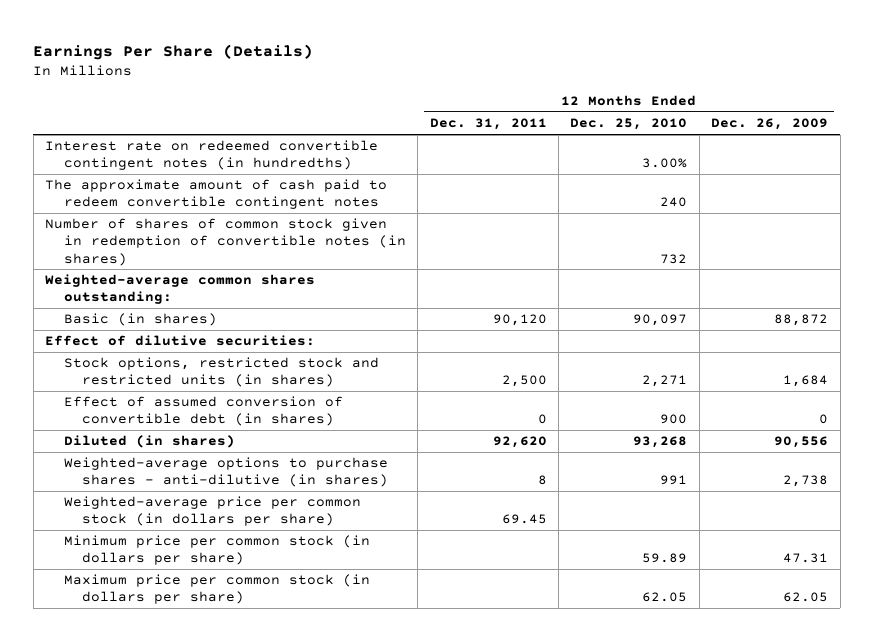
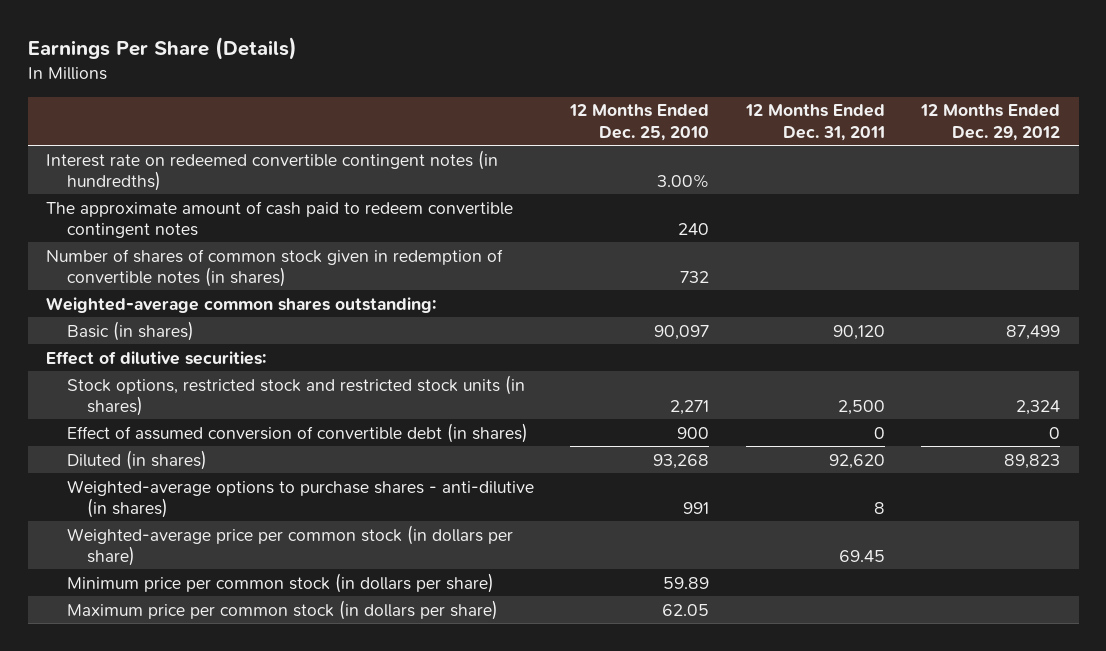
- | 12 Months Ended Dec. 31, 2011 | 12 Months Ended Dec. 25, 2010 | 12 Months Ended Dec. 26, 2009
+ | 12 Months Ended Dec. 25, 2010 | 12 Months Ended Dec. 31, 2011 | 12 Months Ended Dec. 29, 2012
- Stock options, restricted stock and restricted units (in shares) | 2,500 | 2,271 | 1,684
+ Stock options, restricted stock and restricted stock units (in shares) | 2,271 | 2,500 | 2,324

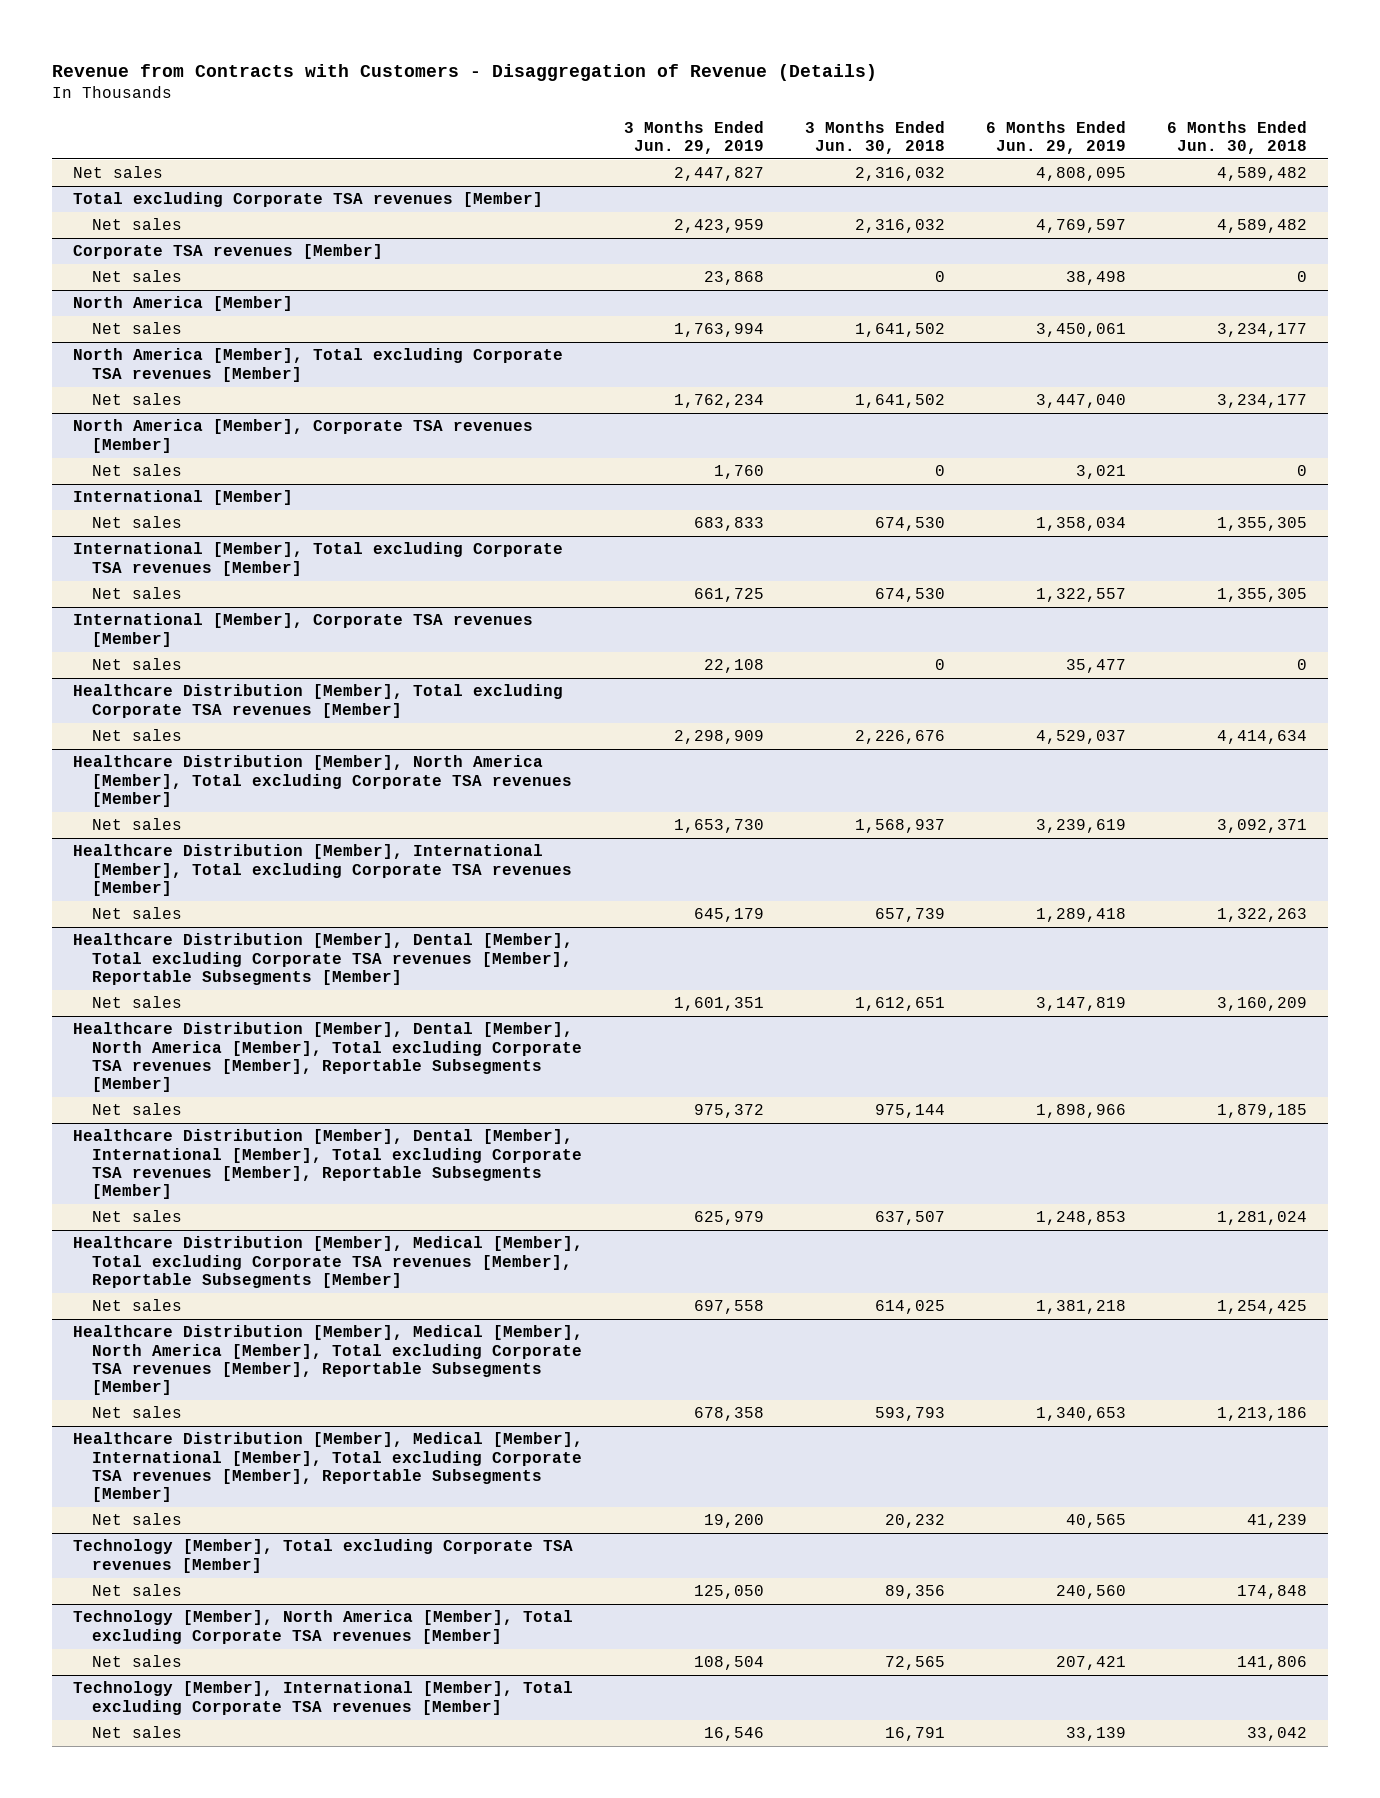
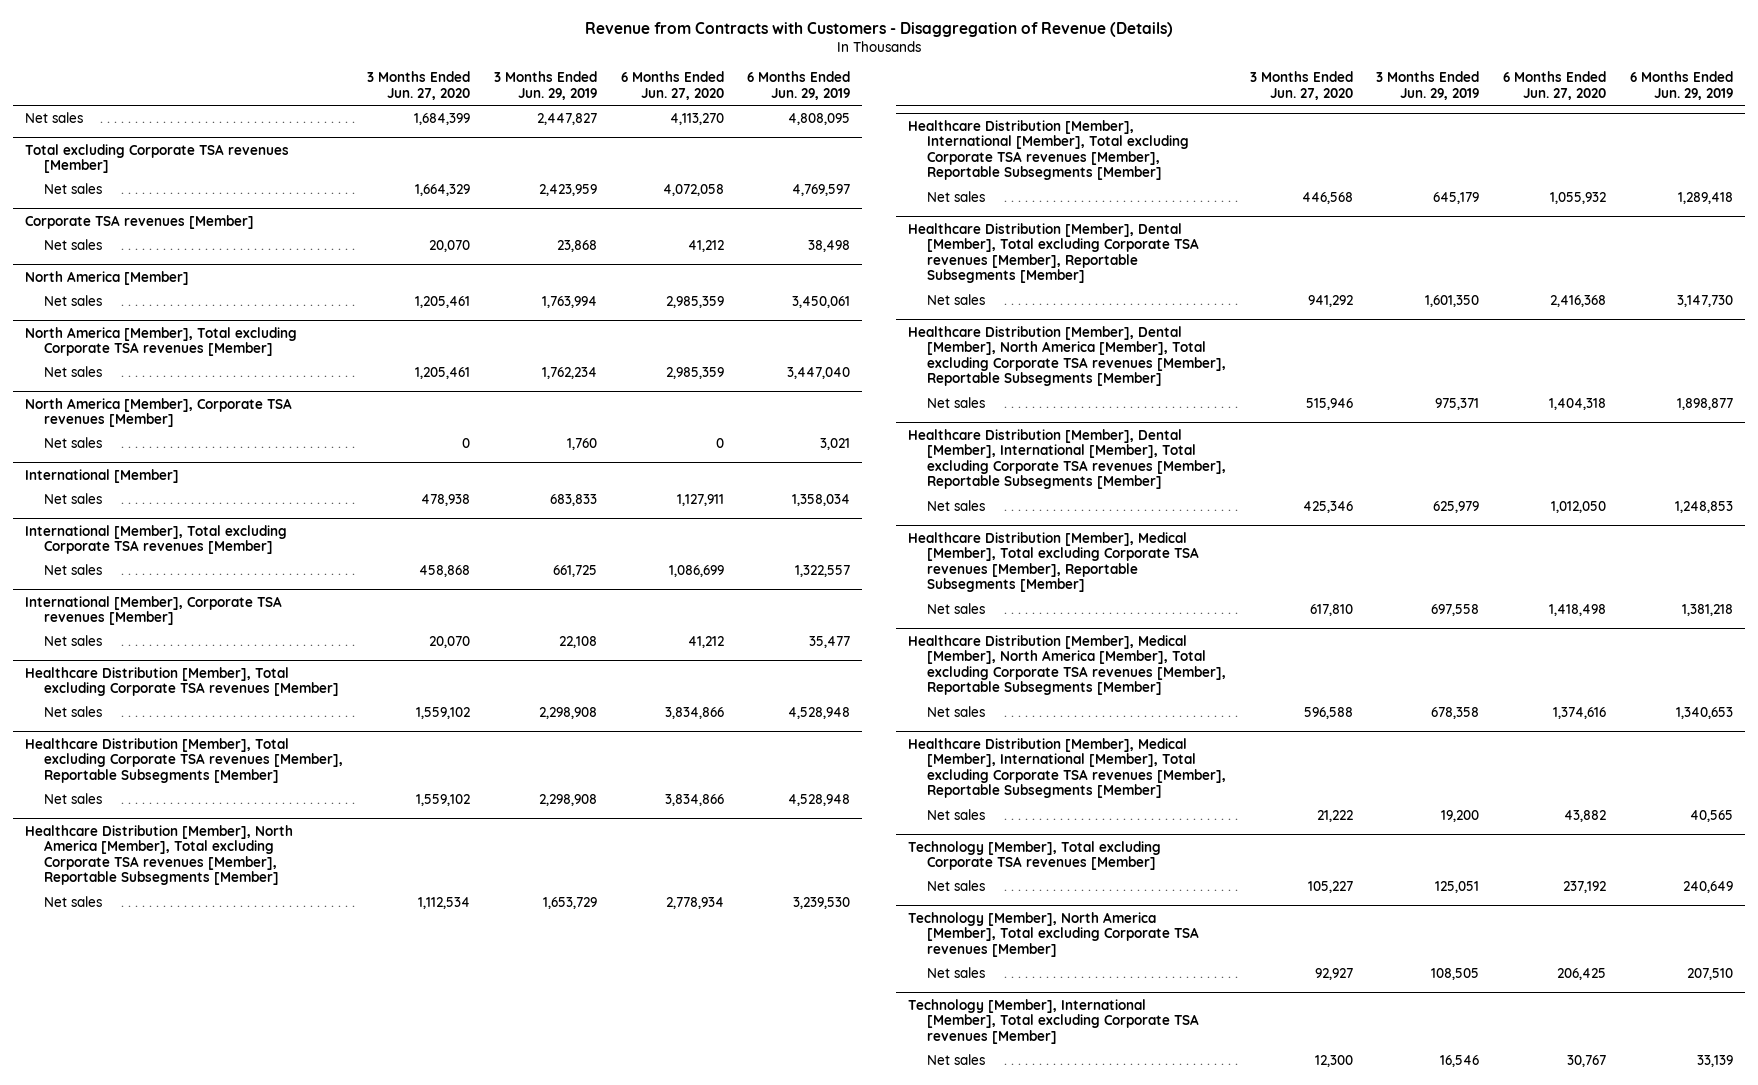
- | 3 Months Ended Jun. 29, 2019 | 3 Months Ended Jun. 30, 2018 | 6 Months Ended Jun. 29, 2019 | 6 Months Ended Jun. 30, 2018
+ | 3 Months Ended Jun. 27, 2020 | 3 Months Ended Jun. 29, 2019 | 6 Months Ended Jun. 27, 2020 | 6 Months Ended Jun. 29, 2019
@ Healthcare Distribution [Member], Total excluding Corporate TSA revenues [Member]
- Net sales | 2,298,909 | 2,226,676 | 4,529,037 | 4,414,634
- Healthcare Distribution [Member], North America [Member], Total excluding Corporate TSA revenues [Member]
- Net sales | 1,653,730 | 1,568,937 | 3,239,619 | 3,092,371
- Healthcare Distribution [Member], International [Member], Total excluding Corporate TSA revenues [Member]
@ Healthcare Distribution [Member], Total excluding Corporate TSA revenues [Member]
+ Net sales | 1,559,102 | 2,298,908 | 3,834,866 | 4,528,948
+ Healthcare Distribution [Member], Total excluding Corporate TSA revenues [Member], Reportable Subsegments [Member]
+ Net sales | 1,559,102 | 2,298,908 | 3,834,866 | 4,528,948
+ Healthcare Distribution [Member], North America [Member], Total excluding Corporate TSA revenues [Member], Reportable Subsegments [Member]
+ Net sales | 1,112,534 | 1,653,729 | 2,778,934 | 3,239,530
+ Healthcare Distribution [Member], International [Member], Total excluding Corporate TSA revenues [Member], Reportable Subsegments [Member]
@ Healthcare Distribution [Member], Dental [Member], Total excluding Corporate TSA revenues [Member], Reportable Subsegments [Member]
- Net sales | 1,601,351 | 1,612,651 | 3,147,819 | 3,160,209
+ Net sales | 941,292 | 1,601,350 | 2,416,368 | 3,147,730
@ Healthcare Distribution [Member], Dental [Member], North America [Member], Total excluding Corporate TSA revenues [Member], Reportable Subsegments [Member]
- Net sales | 975,372 | 975,144 | 1,898,966 | 1,879,185
+ Net sales | 515,946 | 975,371 | 1,404,318 | 1,898,877
@ Technology [Member], Total excluding Corporate TSA revenues [Member]
- Net sales | 125,050 | 89,356 | 240,560 | 174,848
+ Net sales | 105,227 | 125,051 | 237,192 | 240,649
@ Technology [Member], North America [Member], Total excluding Corporate TSA revenues [Member]
- Net sales | 108,504 | 72,565 | 207,421 | 141,806
+ Net sales | 92,927 | 108,505 | 206,425 | 207,510

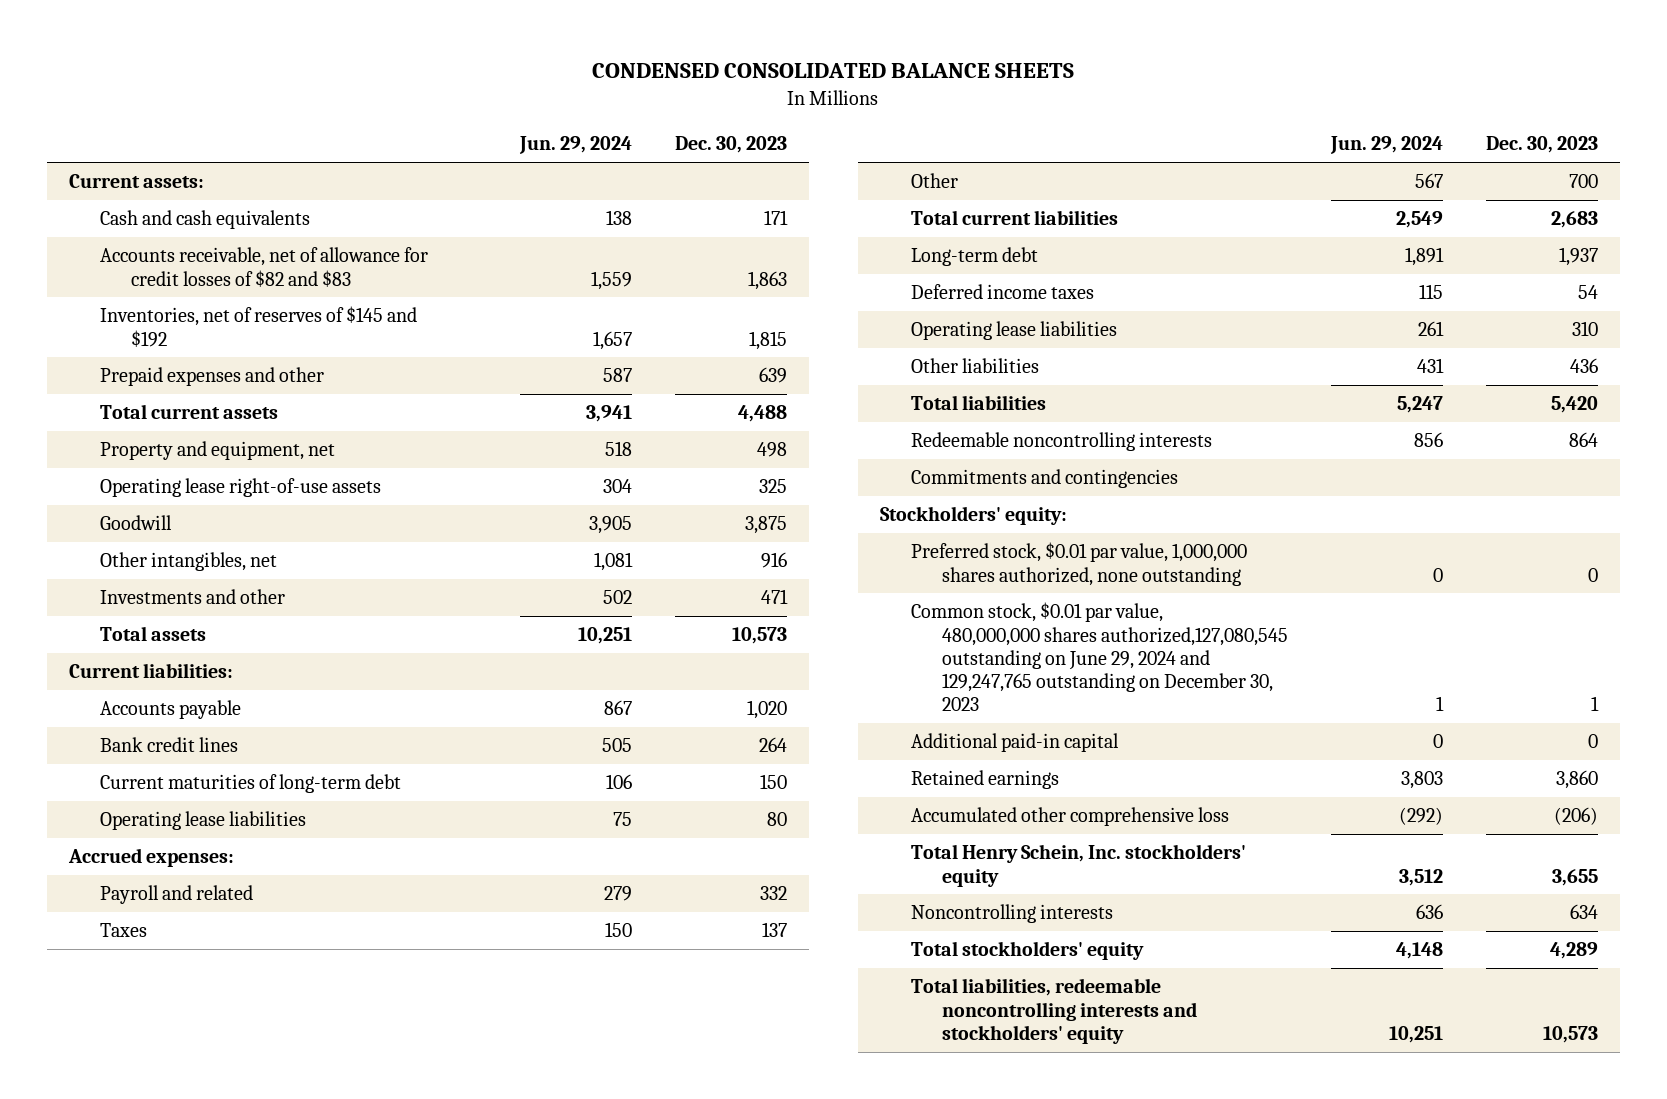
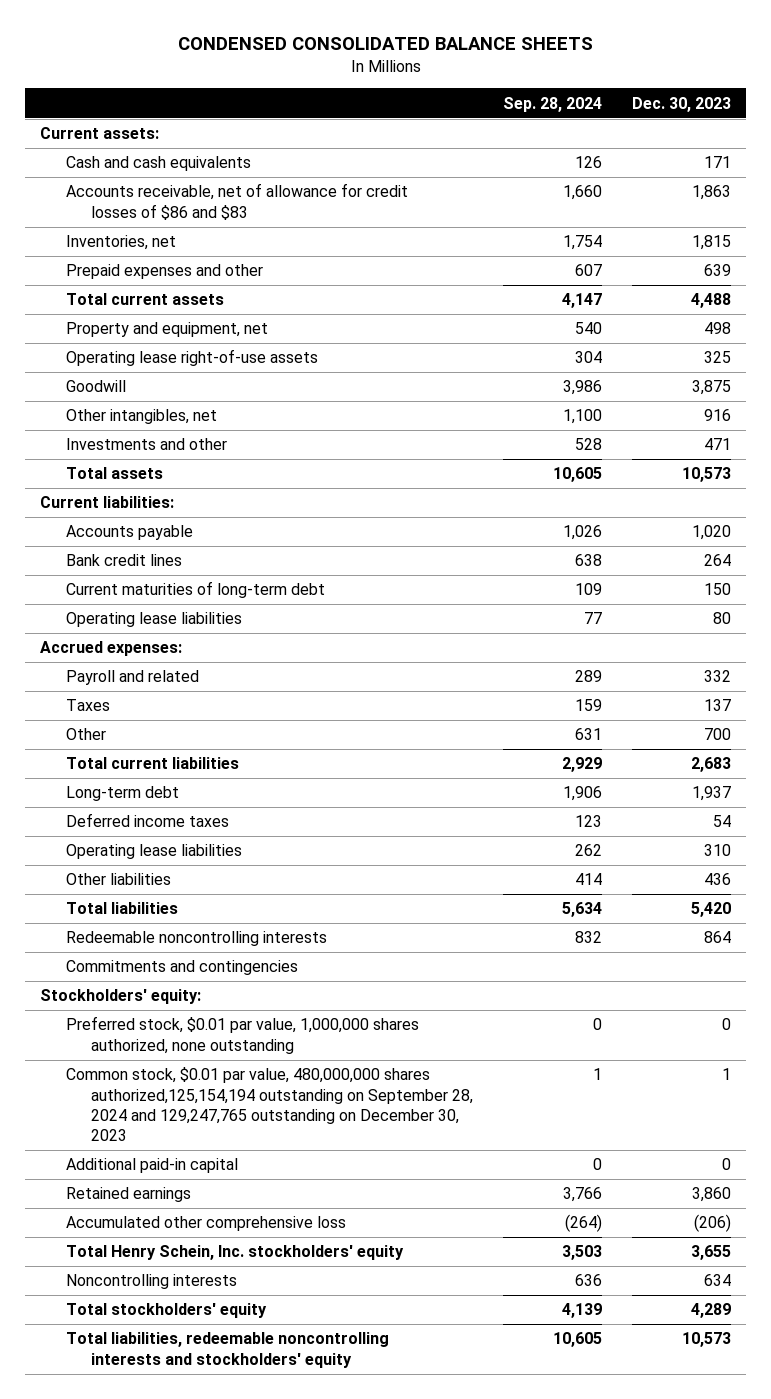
- | Jun. 29, 2024 | Dec. 30, 2023
+ | Sep. 28, 2024 | Dec. 30, 2023
- Accounts receivable, net of allowance for credit losses of $82 and $83 | 1,559 | 1,863
- Inventories, net of reserves of $145 and $192 | 1,657 | 1,815
+ Accounts receivable, net of allowance for credit losses of $86 and $83 | 1,660 | 1,863
+ Inventories, net | 1,754 | 1,815
- Common stock, $0.01 par value, 480,000,000 shares authorized,127,080,545 outstanding on June 29, 2024 and 129,247,765 outstanding on December 30, 2023 | 1 | 1
+ Common stock, $0.01 par value, 480,000,000 shares authorized,125,154,194 outstanding on September 28, 2024 and 129,247,765 outstanding on December 30, 2023 | 1 | 1

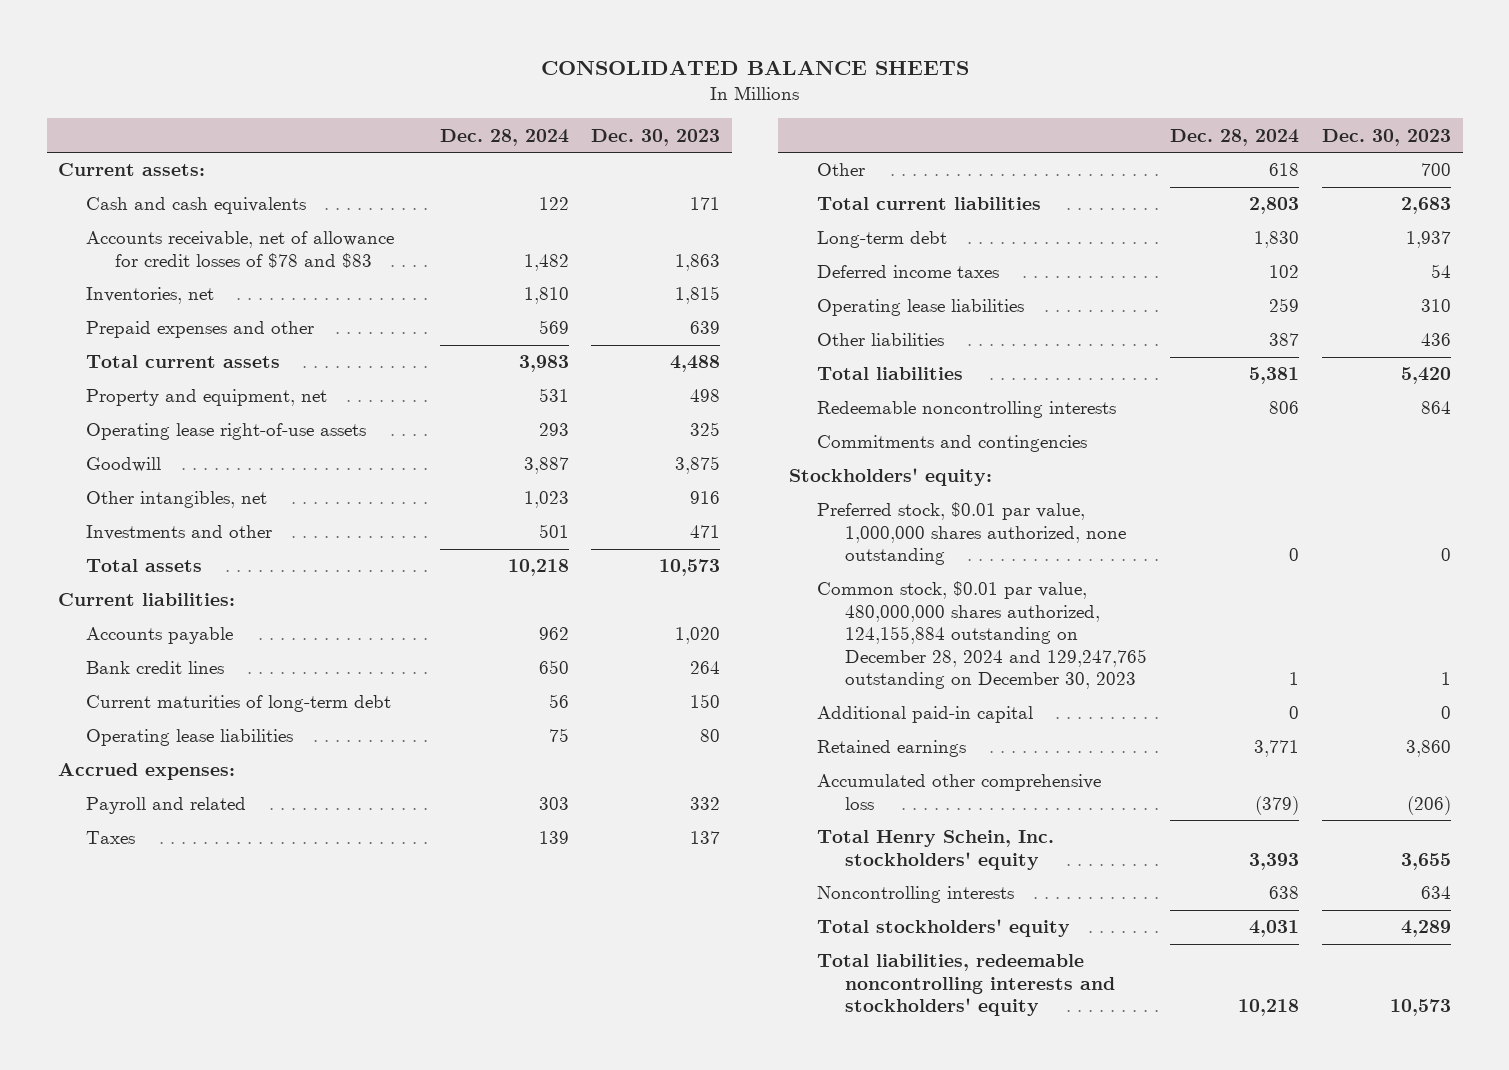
- CONDENSED CONSOLIDATED BALANCE SHEETS
+ CONSOLIDATED BALANCE SHEETS
- | Sep. 28, 2024 | Dec. 30, 2023
+ | Dec. 28, 2024 | Dec. 30, 2023
- Accounts receivable, net of allowance for credit losses of $86 and $83 | 1,660 | 1,863
+ Accounts receivable, net of allowance for credit losses of $78 and $83 | 1,482 | 1,863
- Common stock, $0.01 par value, 480,000,000 shares authorized,125,154,194 outstanding on September 28, 2024 and 129,247,765 outstanding on December 30, 2023 | 1 | 1
+ Common stock, $0.01 par value, 480,000,000 shares authorized, 124,155,884 outstanding on December 28, 2024 and 129,247,765 outstanding on December 30, 2023 | 1 | 1

